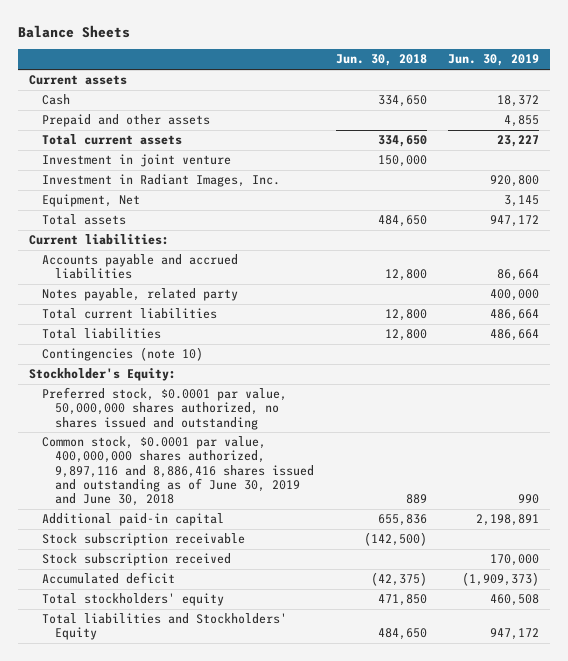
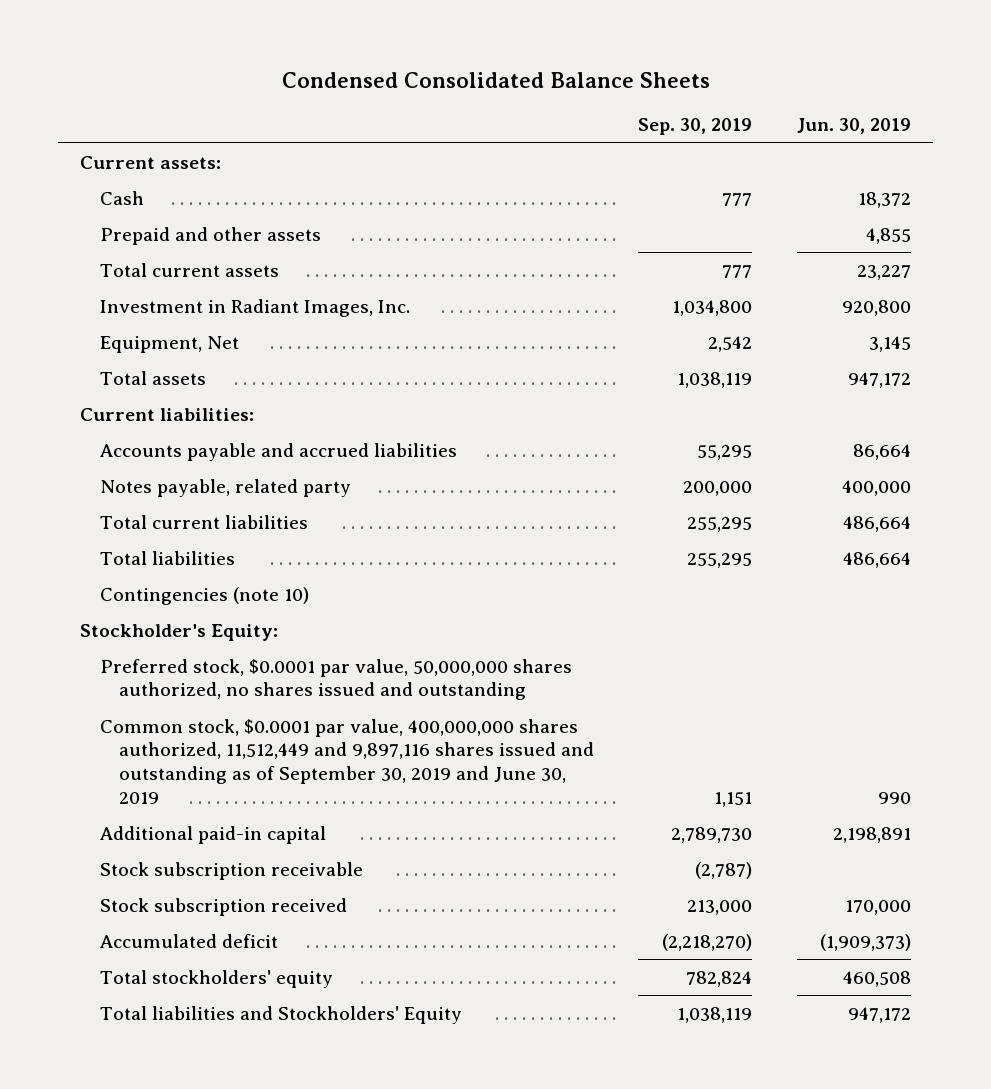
- Balance Sheets
+ Condensed Consolidated Balance Sheets
- | Jun. 30, 2018 | Jun. 30, 2019
+ | Sep. 30, 2019 | Jun. 30, 2019
- Current assets
+ Current assets:
- Investment in joint venture | 150,000 |
- Common stock, $0.0001 par value, 400,000,000 shares authorized, 9,897,116 and 8,886,416 shares issued and outstanding as of June 30, 2019 and June 30, 2018 | 889 | 990
+ Common stock, $0.0001 par value, 400,000,000 shares authorized, 11,512,449 and 9,897,116 shares issued and outstanding as of September 30, 2019 and June 30, 2019 | 1,151 | 990

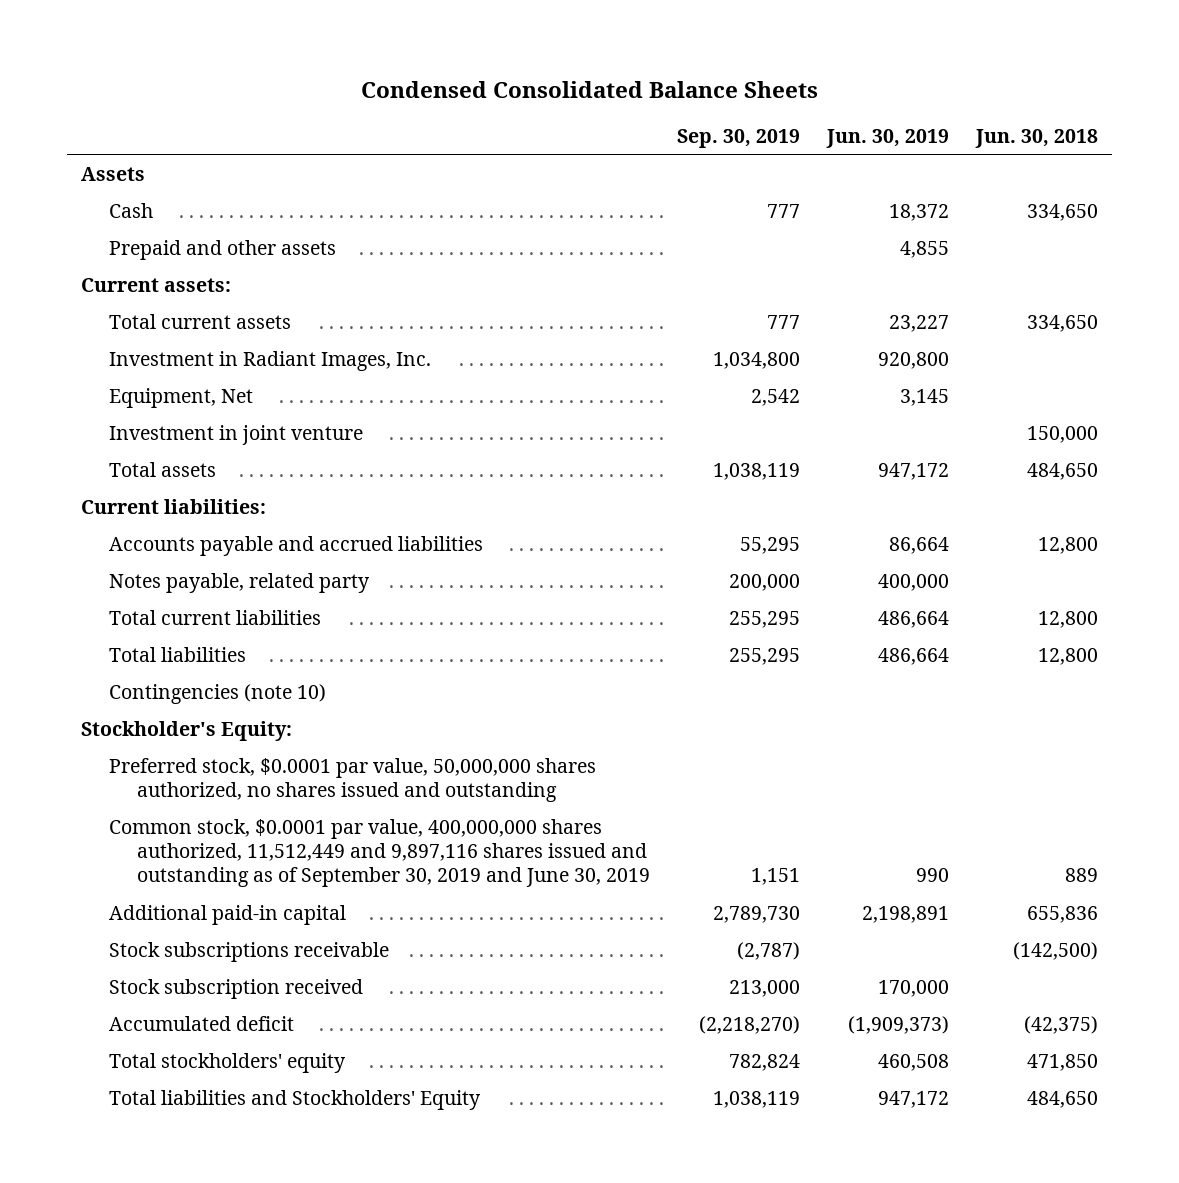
- | Sep. 30, 2019 | Jun. 30, 2019
+ | Sep. 30, 2019 | Jun. 30, 2019 | Jun. 30, 2018
+ Assets
moved down: Current assets:
+ Investment in joint venture | | | 150,000
- Stock subscription receivable | (2,787) |
+ Stock subscriptions receivable | (2,787) | | (142,500)

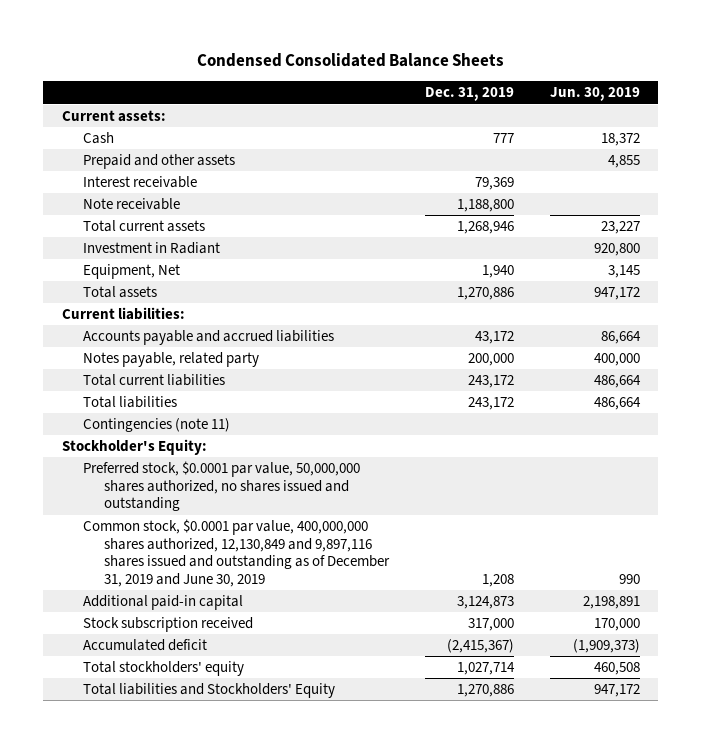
- | Sep. 30, 2019 | Jun. 30, 2019 | Jun. 30, 2018
+ | Dec. 31, 2019 | Jun. 30, 2019
- Assets
moved up: Current assets:
+ Interest receivable | 79,369 |
+ Note receivable | 1,188,800 |
- Investment in Radiant Images, Inc. | 1,034,800 | 920,800 |
+ Investment in Radiant | | 920,800
- Investment in joint venture | | | 150,000
- Contingencies (note 10)
+ Contingencies (note 11)
- Common stock, $0.0001 par value, 400,000,000 shares authorized, 11,512,449 and 9,897,116 shares issued and outstanding as of September 30, 2019 and June 30, 2019 | 1,151 | 990 | 889
+ Common stock, $0.0001 par value, 400,000,000 shares authorized, 12,130,849 and 9,897,116 shares issued and outstanding as of December 31, 2019 and June 30, 2019 | 1,208 | 990
- Stock subscriptions receivable | (2,787) | | (142,500)

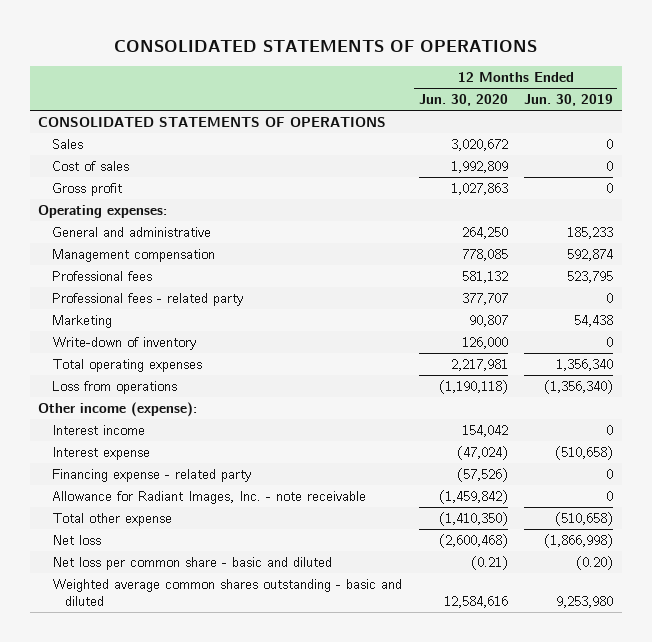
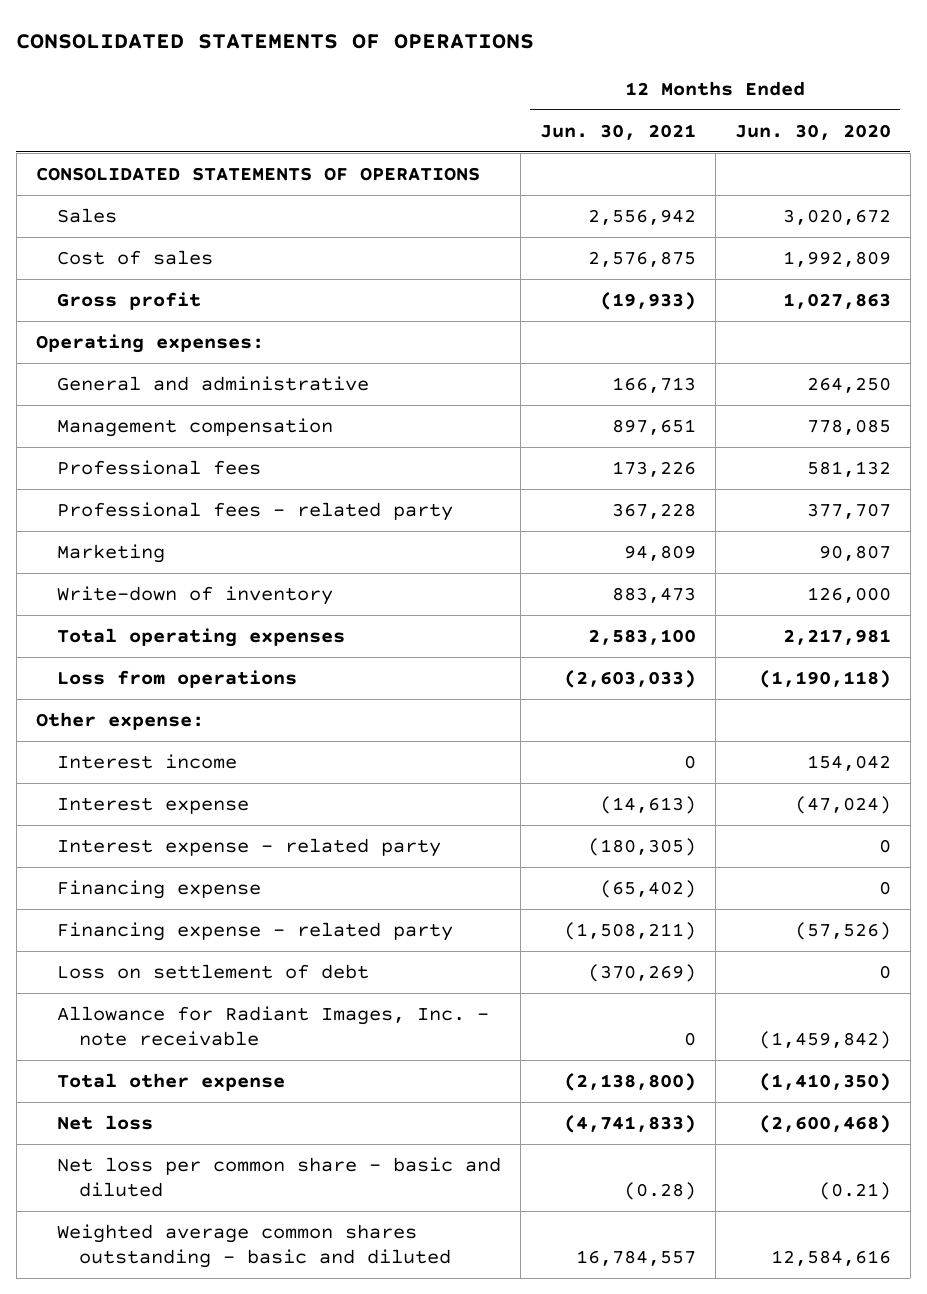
- | 12 Months Ended Jun. 30, 2020 | 12 Months Ended Jun. 30, 2019
+ | 12 Months Ended Jun. 30, 2021 | 12 Months Ended Jun. 30, 2020
- Other income (expense):
+ Other expense:
+ Interest expense - related party | (180,305) | 0
+ Financing expense | (65,402) | 0
+ Loss on settlement of debt | (370,269) | 0

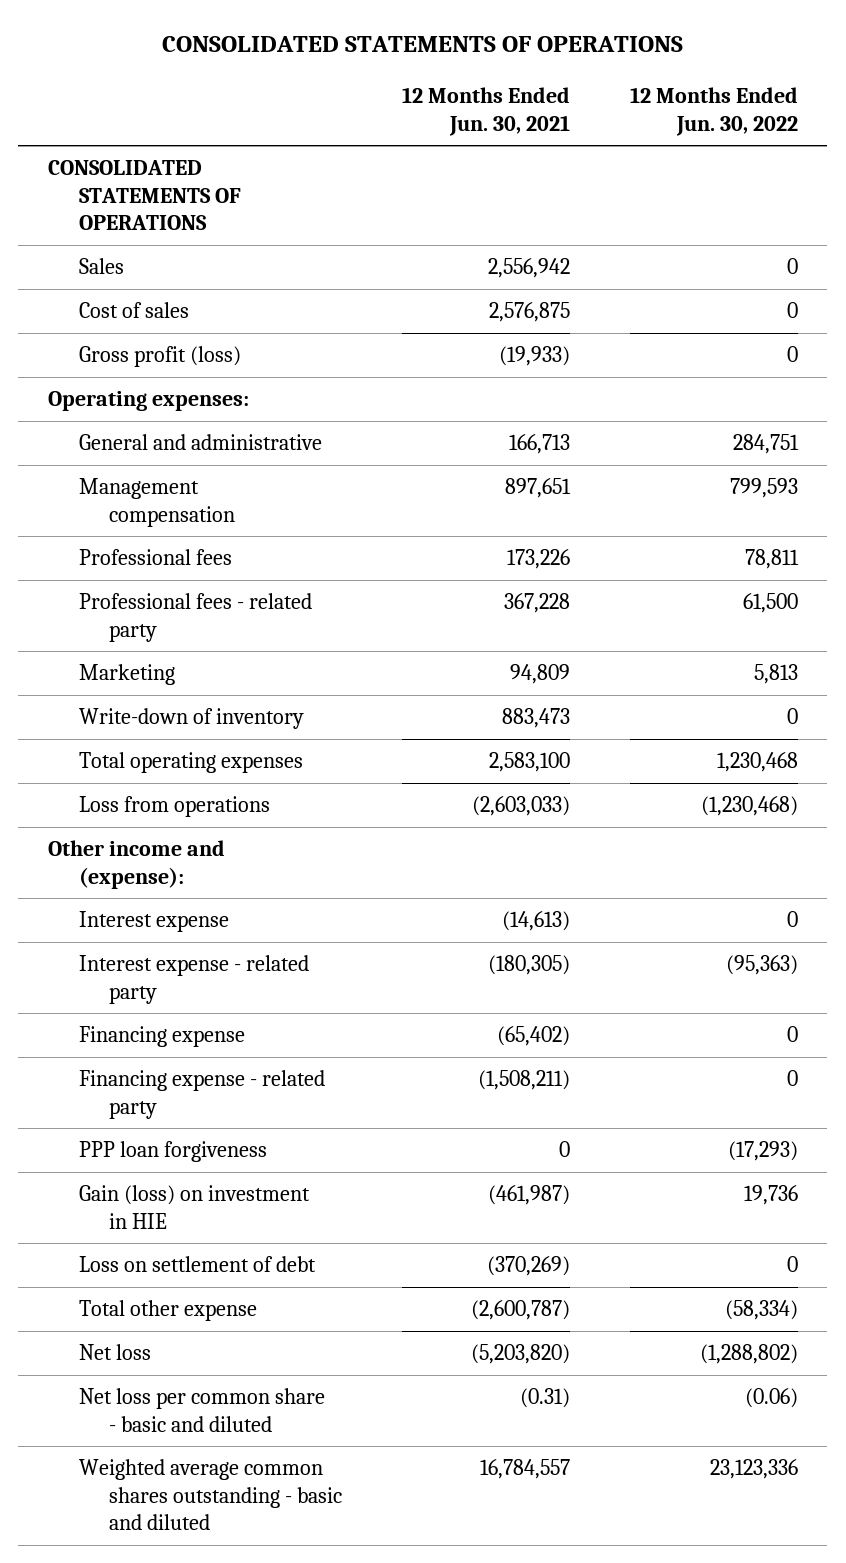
- | 12 Months Ended Jun. 30, 2021 | 12 Months Ended Jun. 30, 2020
+ | 12 Months Ended Jun. 30, 2021 | 12 Months Ended Jun. 30, 2022
- Gross profit | (19,933) | 1,027,863
+ Gross profit (loss) | (19,933) | 0
- Other expense:
- Interest income | 0 | 154,042
+ Other income and (expense):
+ PPP loan forgiveness | 0 | (17,293)
+ Gain (loss) on investment in HIE | (461,987) | 19,736
- Allowance for Radiant Images, Inc. - note receivable | 0 | (1,459,842)
- Total other expense | (2,138,800) | (1,410,350)
- Net loss | (4,741,833) | (2,600,468)
- Net loss per common share - basic and diluted | (0.28) | (0.21)
+ Total other expense | (2,600,787) | (58,334)
+ Net loss | (5,203,820) | (1,288,802)
+ Net loss per common share - basic and diluted | (0.31) | (0.06)

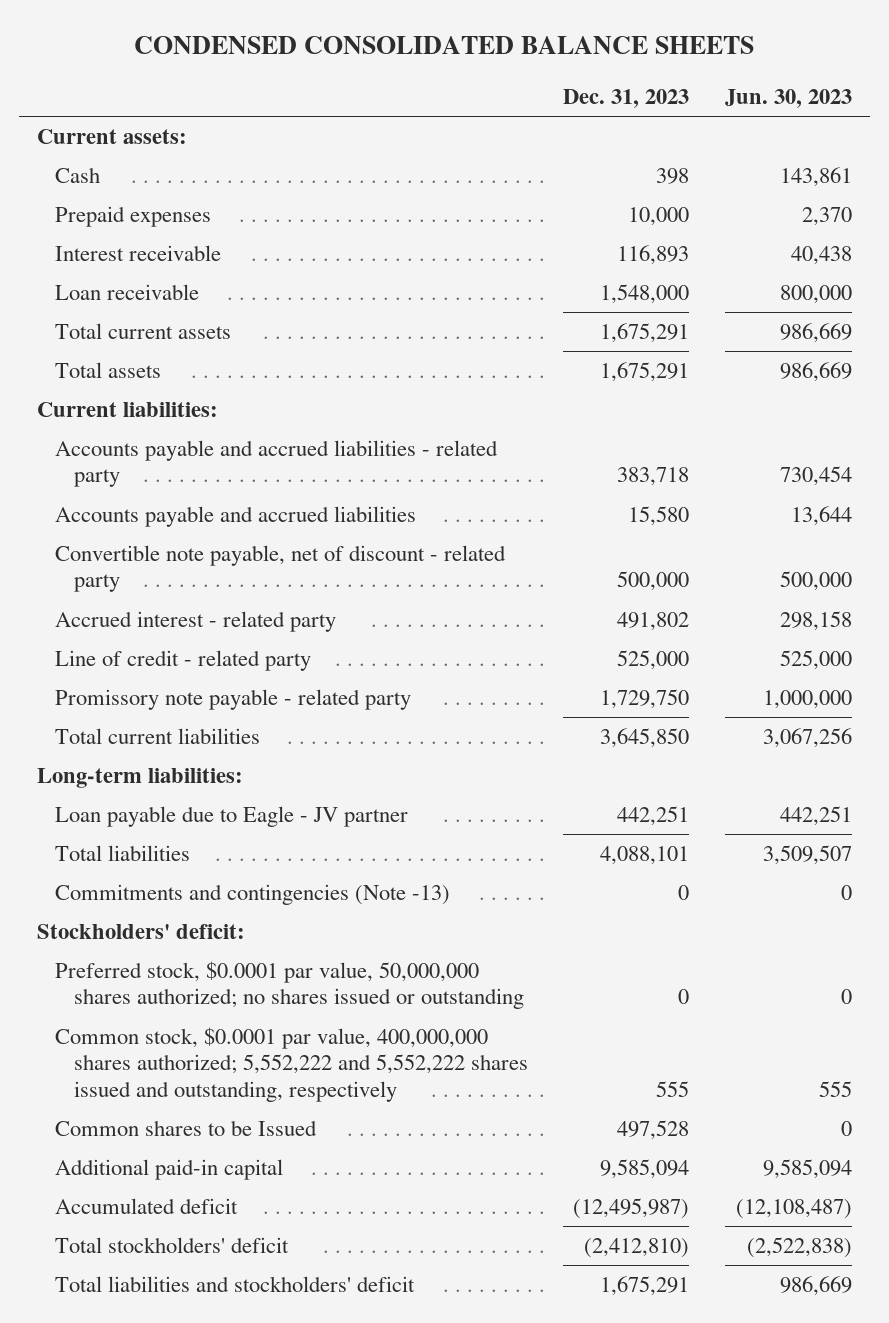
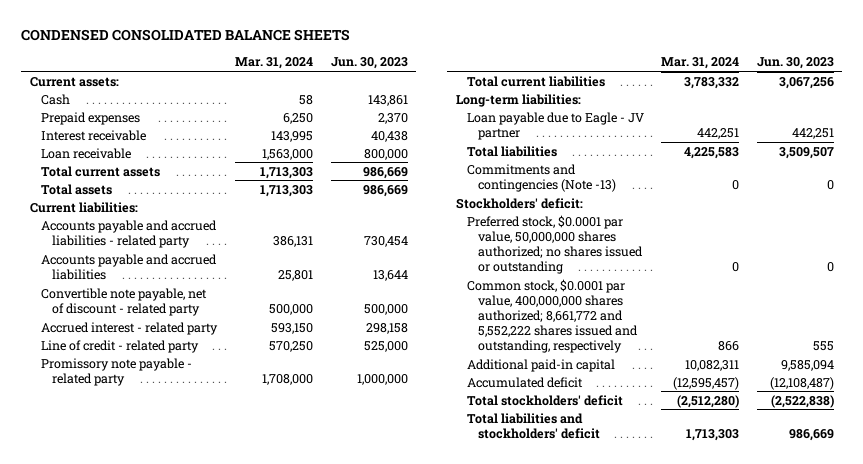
- | Dec. 31, 2023 | Jun. 30, 2023
+ | Mar. 31, 2024 | Jun. 30, 2023
- Common stock, $0.0001 par value, 400,000,000 shares authorized; 5,552,222 and 5,552,222 shares issued and outstanding, respectively | 555 | 555
- Common shares to be Issued | 497,528 | 0
+ Common stock, $0.0001 par value, 400,000,000 shares authorized; 8,661,772 and 5,552,222 shares issued and outstanding, respectively | 866 | 555

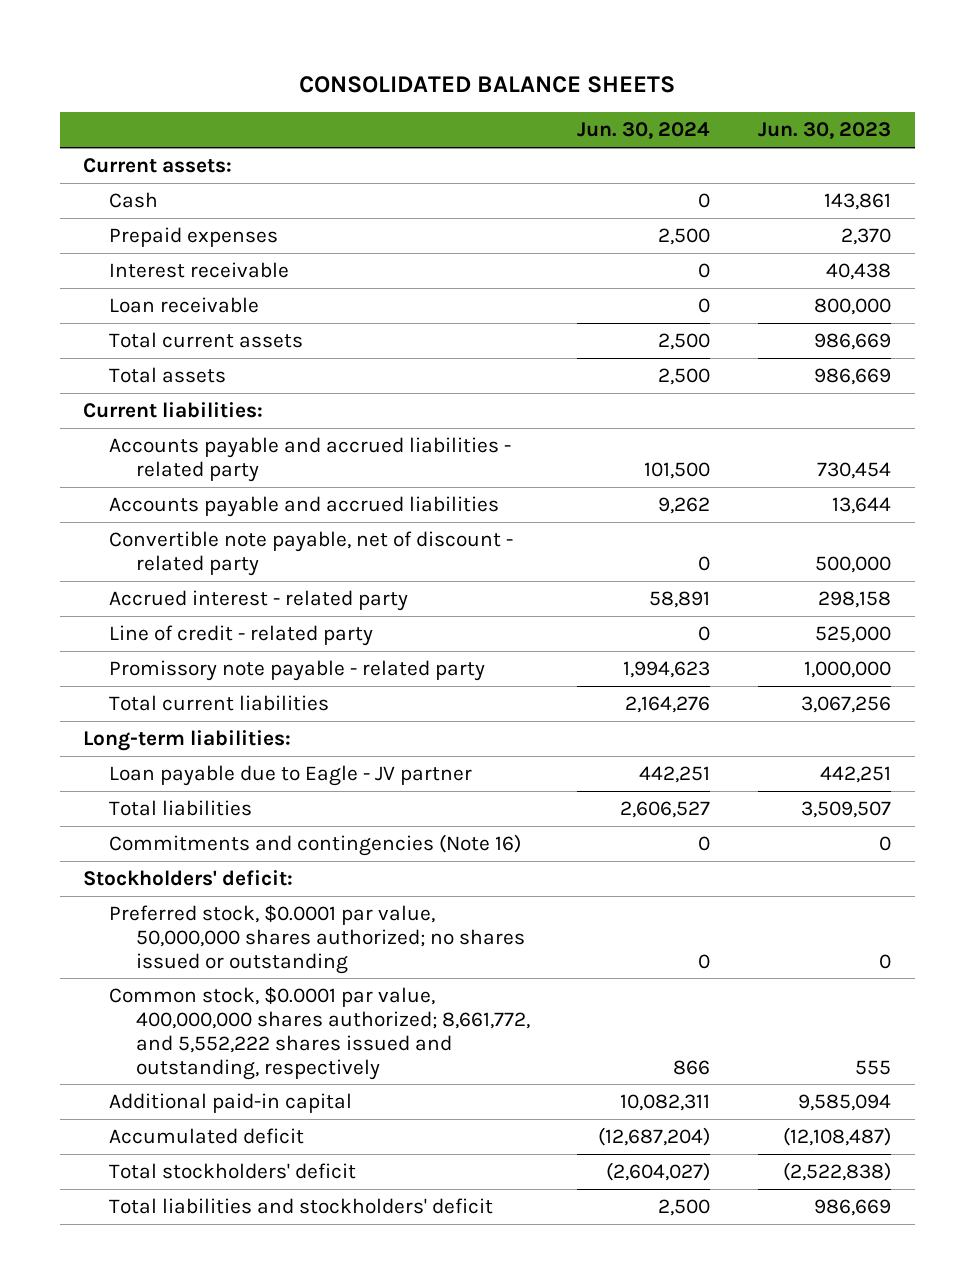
- CONDENSED CONSOLIDATED BALANCE SHEETS
+ CONSOLIDATED BALANCE SHEETS
- | Mar. 31, 2024 | Jun. 30, 2023
+ | Jun. 30, 2024 | Jun. 30, 2023
- Commitments and contingencies (Note -13) | 0 | 0
+ Commitments and contingencies (Note 16) | 0 | 0
- Common stock, $0.0001 par value, 400,000,000 shares authorized; 8,661,772 and 5,552,222 shares issued and outstanding, respectively | 866 | 555
+ Common stock, $0.0001 par value, 400,000,000 shares authorized; 8,661,772, and 5,552,222 shares issued and outstanding, respectively | 866 | 555

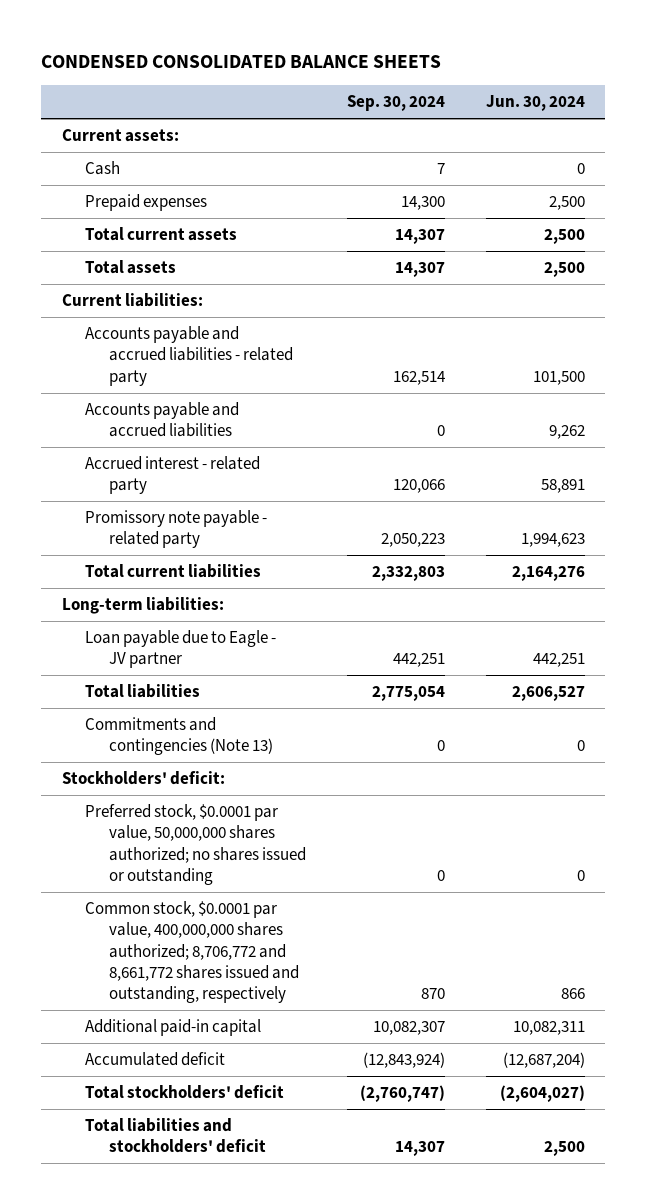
- CONSOLIDATED BALANCE SHEETS
+ CONDENSED CONSOLIDATED BALANCE SHEETS
- | Jun. 30, 2024 | Jun. 30, 2023
+ | Sep. 30, 2024 | Jun. 30, 2024
- Interest receivable | 0 | 40,438
- Loan receivable | 0 | 800,000
- Convertible note payable, net of discount - related party | 0 | 500,000
- Line of credit - related party | 0 | 525,000
- Commitments and contingencies (Note 16) | 0 | 0
+ Commitments and contingencies (Note 13) | 0 | 0
- Common stock, $0.0001 par value, 400,000,000 shares authorized; 8,661,772, and 5,552,222 shares issued and outstanding, respectively | 866 | 555
+ Common stock, $0.0001 par value, 400,000,000 shares authorized; 8,706,772 and 8,661,772 shares issued and outstanding, respectively | 870 | 866

